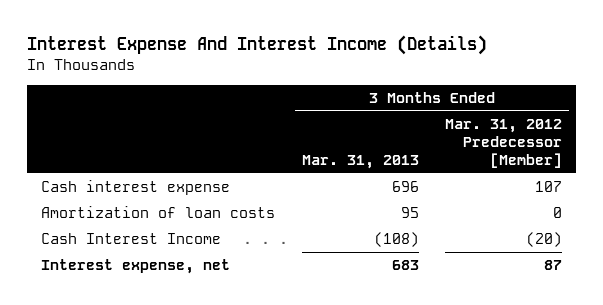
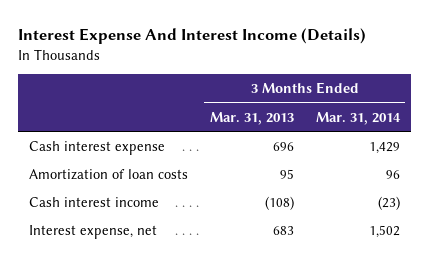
- | 3 Months Ended Mar. 31, 2013 | 3 Months Ended Mar. 31, 2012 Predecessor [Member]
+ | 3 Months Ended Mar. 31, 2013 | 3 Months Ended Mar. 31, 2014
- Cash Interest Income | (108) | (20)
+ Cash interest income | (108) | (23)

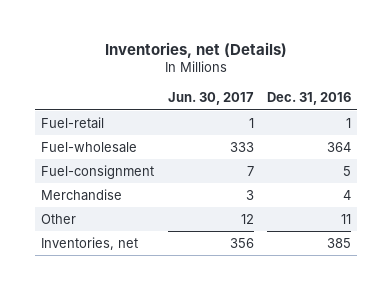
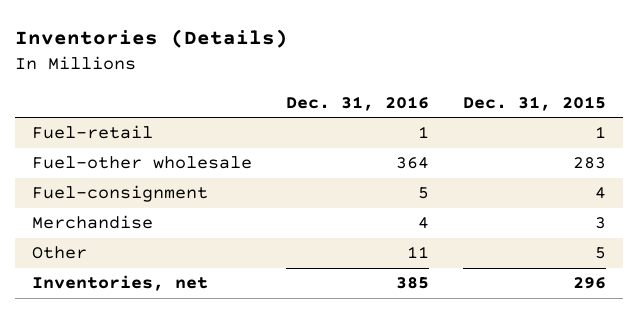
- Inventories, net (Details)
+ Inventories (Details)
- | Jun. 30, 2017 | Dec. 31, 2016
+ | Dec. 31, 2016 | Dec. 31, 2015
- Fuel-wholesale | 333 | 364
+ Fuel-other wholesale | 364 | 283

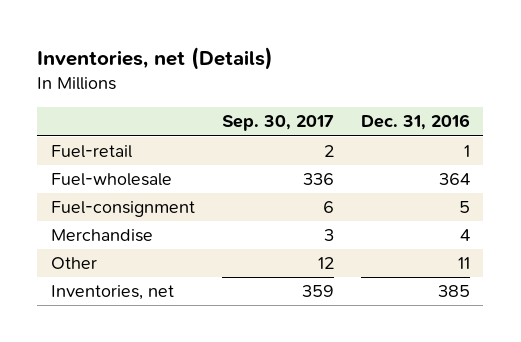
- Inventories (Details)
+ Inventories, net (Details)
- | Dec. 31, 2016 | Dec. 31, 2015
+ | Sep. 30, 2017 | Dec. 31, 2016
- Fuel-other wholesale | 364 | 283
+ Fuel-wholesale | 336 | 364

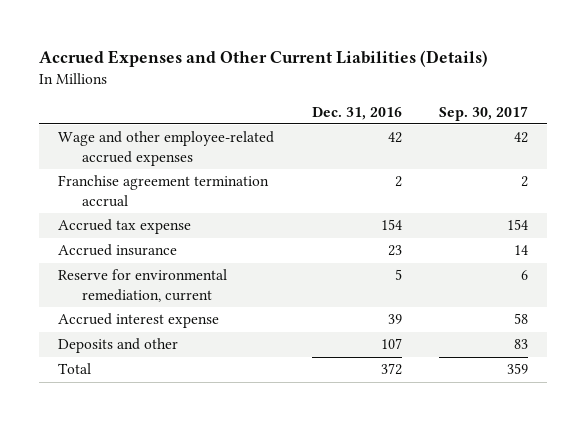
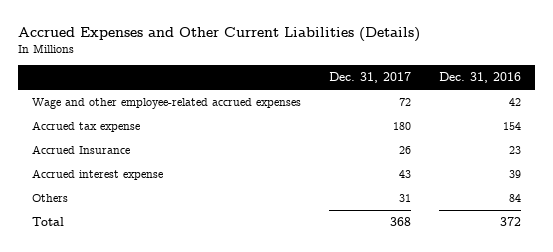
- | Dec. 31, 2016 | Sep. 30, 2017
+ | Dec. 31, 2017 | Dec. 31, 2016
- Franchise agreement termination accrual | 2 | 2
- Accrued insurance | 23 | 14
- Reserve for environmental remediation, current | 5 | 6
+ Accrued Insurance | 26 | 23
- Deposits and other | 107 | 83
+ Others | 31 | 84

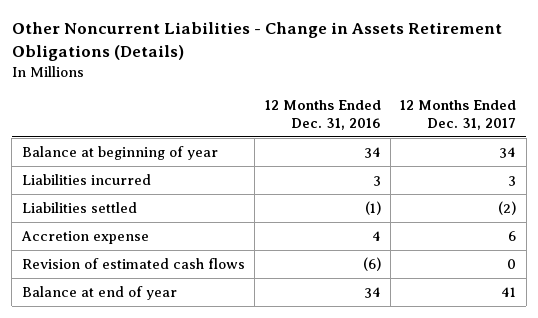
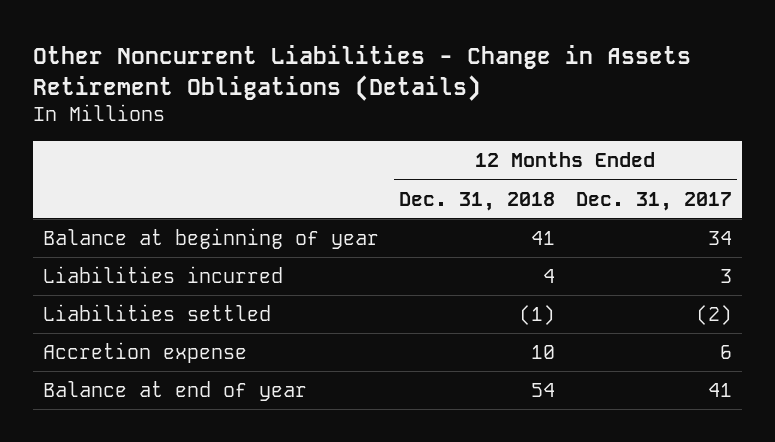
- | 12 Months Ended Dec. 31, 2016 | 12 Months Ended Dec. 31, 2017
+ | 12 Months Ended Dec. 31, 2018 | 12 Months Ended Dec. 31, 2017
- Revision of estimated cash flows | (6) | 0

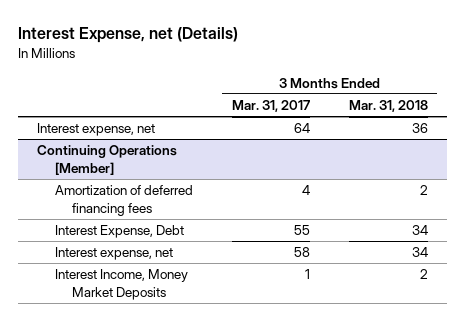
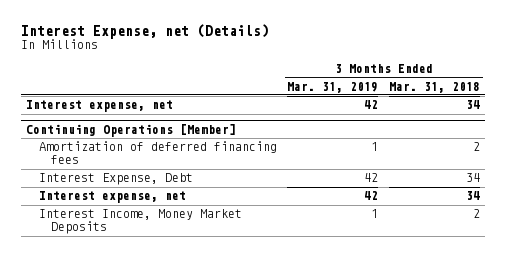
- | 3 Months Ended Mar. 31, 2017 | 3 Months Ended Mar. 31, 2018
+ | 3 Months Ended Mar. 31, 2019 | 3 Months Ended Mar. 31, 2018
- Interest expense, net | 64 | 36
+ Interest expense, net | 42 | 34

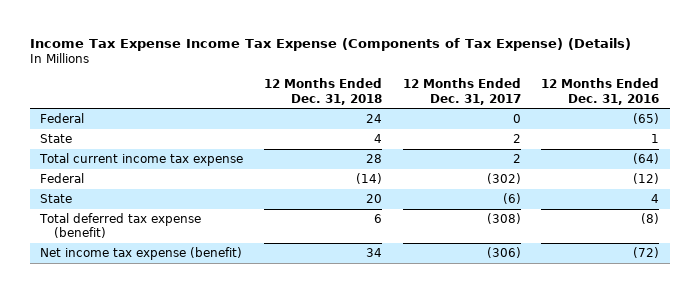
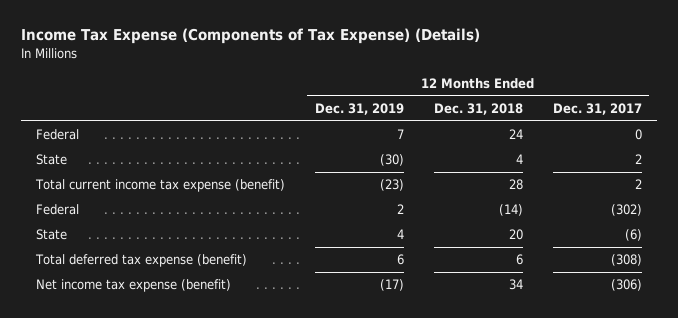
- Income Tax Expense Income Tax Expense (Components of Tax Expense) (Details)
+ Income Tax Expense (Components of Tax Expense) (Details)
- | 12 Months Ended Dec. 31, 2018 | 12 Months Ended Dec. 31, 2017 | 12 Months Ended Dec. 31, 2016
+ | 12 Months Ended Dec. 31, 2019 | 12 Months Ended Dec. 31, 2018 | 12 Months Ended Dec. 31, 2017
- Total current income tax expense | 28 | 2 | (64)
+ Total current income tax expense (benefit) | (23) | 28 | 2

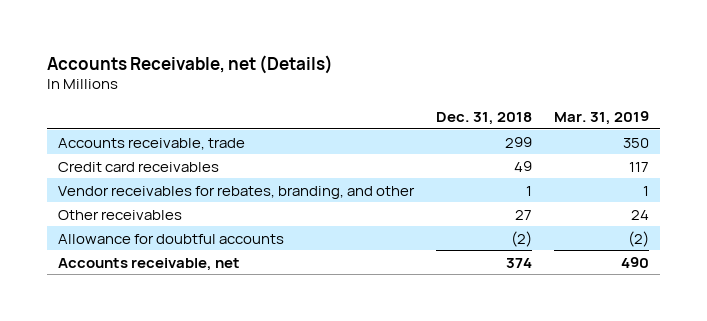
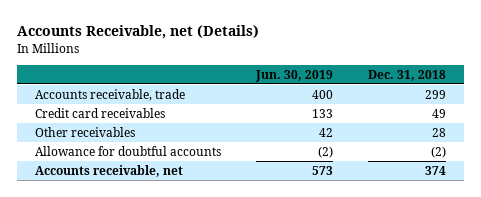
- | Dec. 31, 2018 | Mar. 31, 2019
+ | Jun. 30, 2019 | Dec. 31, 2018
- Vendor receivables for rebates, branding, and other | 1 | 1
- Other receivables | 27 | 24
+ Other receivables | 42 | 28

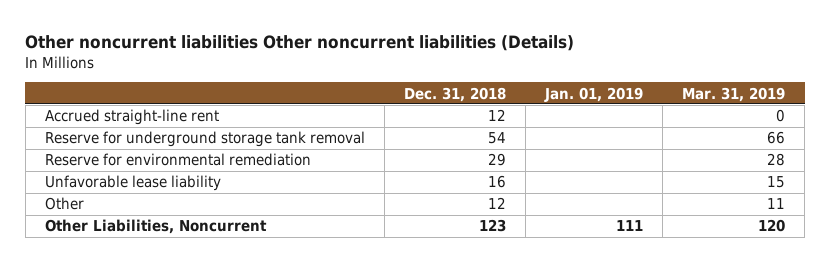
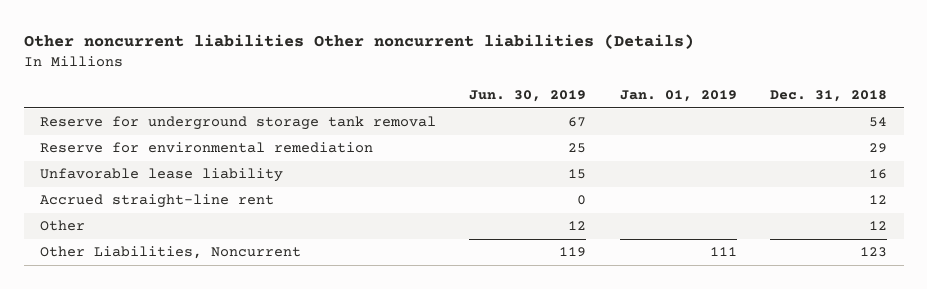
- | Dec. 31, 2018 | Jan. 01, 2019 | Mar. 31, 2019
+ | Jun. 30, 2019 | Jan. 01, 2019 | Dec. 31, 2018
moved down: Accrued straight-line rent | 0 | | 12

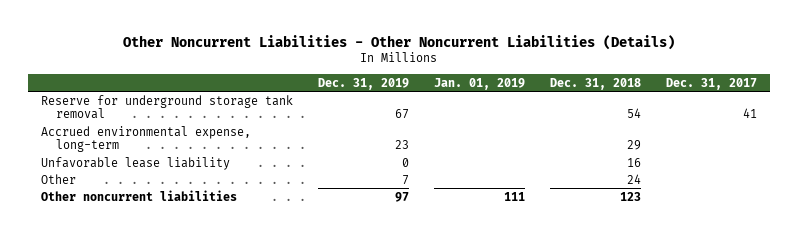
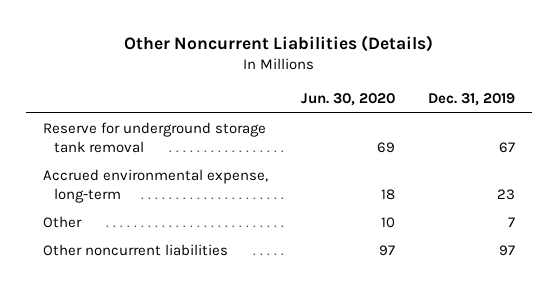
- Other Noncurrent Liabilities - Other Noncurrent Liabilities (Details)
+ Other Noncurrent Liabilities (Details)
- | Dec. 31, 2019 | Jan. 01, 2019 | Dec. 31, 2018 | Dec. 31, 2017
+ | Jun. 30, 2020 | Dec. 31, 2019
- Unfavorable lease liability | 0 | | 16 |

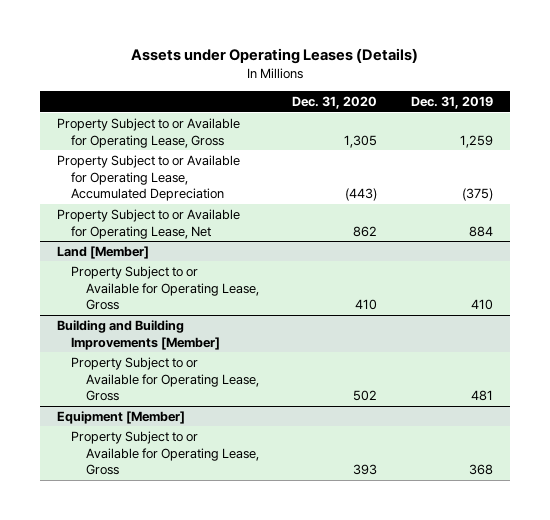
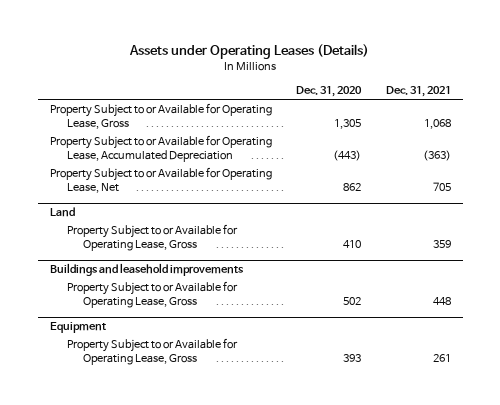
- | Dec. 31, 2020 | Dec. 31, 2019
+ | Dec. 31, 2020 | Dec. 31, 2021
- Land [Member]
+ Land
- Building and Building Improvements [Member]
+ Buildings and leasehold improvements
- Equipment [Member]
+ Equipment

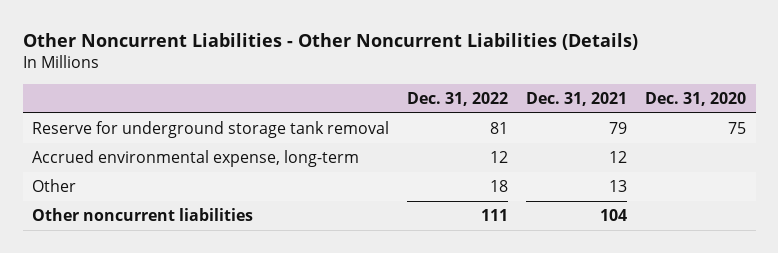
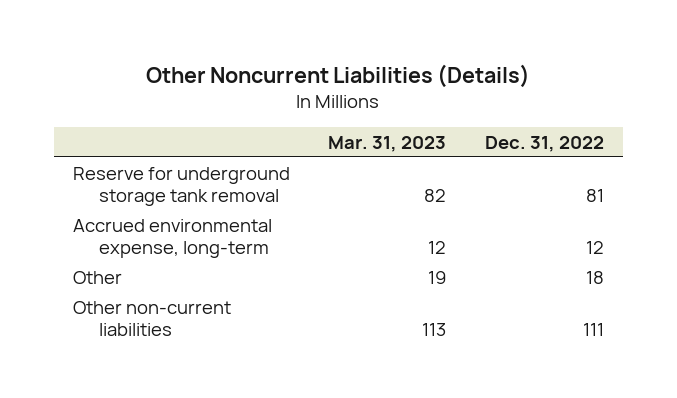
- Other Noncurrent Liabilities - Other Noncurrent Liabilities (Details)
+ Other Noncurrent Liabilities (Details)
- | Dec. 31, 2022 | Dec. 31, 2021 | Dec. 31, 2020
+ | Mar. 31, 2023 | Dec. 31, 2022
- Other noncurrent liabilities | 111 | 104 |
+ Other non-current liabilities | 113 | 111

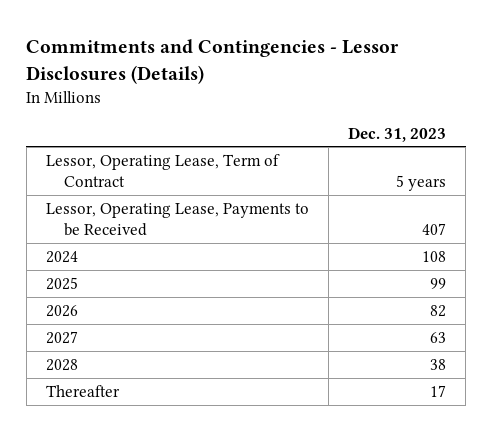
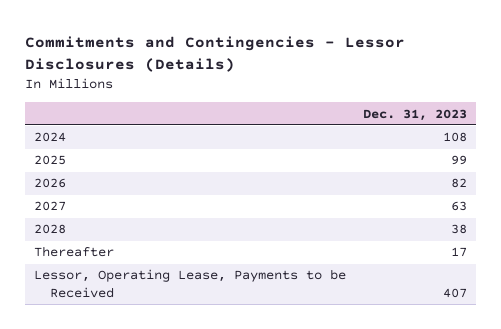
- Lessor, Operating Lease, Term of Contract | 5 years
moved down: Lessor, Operating Lease, Payments to be Received | 407

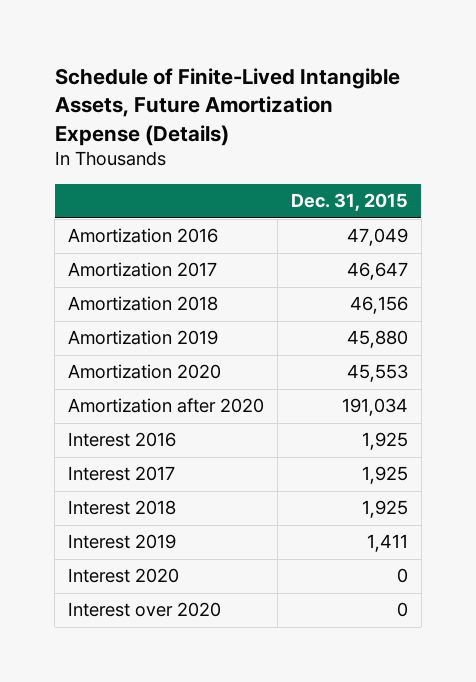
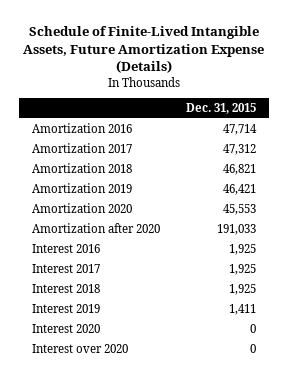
- Amortization 2016 | 47,049
- Amortization 2017 | 46,647
- Amortization 2018 | 46,156
- Amortization 2019 | 45,880
+ Amortization 2016 | 47,714
+ Amortization 2017 | 47,312
+ Amortization 2018 | 46,821
+ Amortization 2019 | 46,421
- Amortization after 2020 | 191,034
+ Amortization after 2020 | 191,033

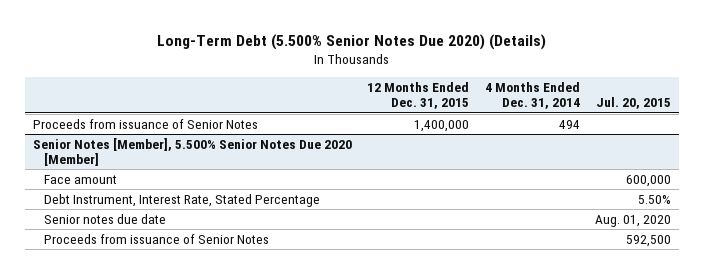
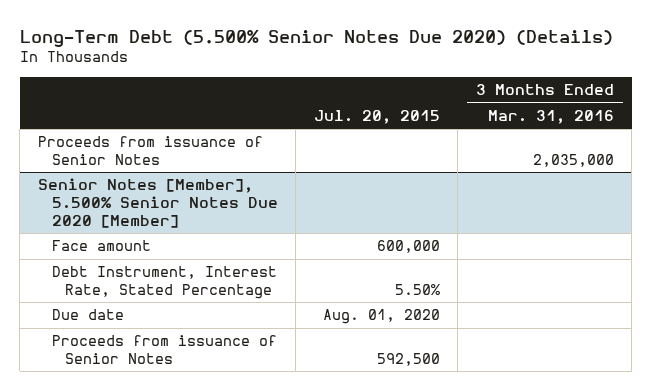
- | 12 Months Ended Dec. 31, 2015 | 4 Months Ended Dec. 31, 2014 | Jul. 20, 2015
+ | Jul. 20, 2015 | 3 Months Ended Mar. 31, 2016
@ Senior Notes [Member], 5.500% Senior Notes Due 2020 [Member]
- Senior notes due date | | | Aug. 01, 2020
+ Due date | Aug. 01, 2020 |

